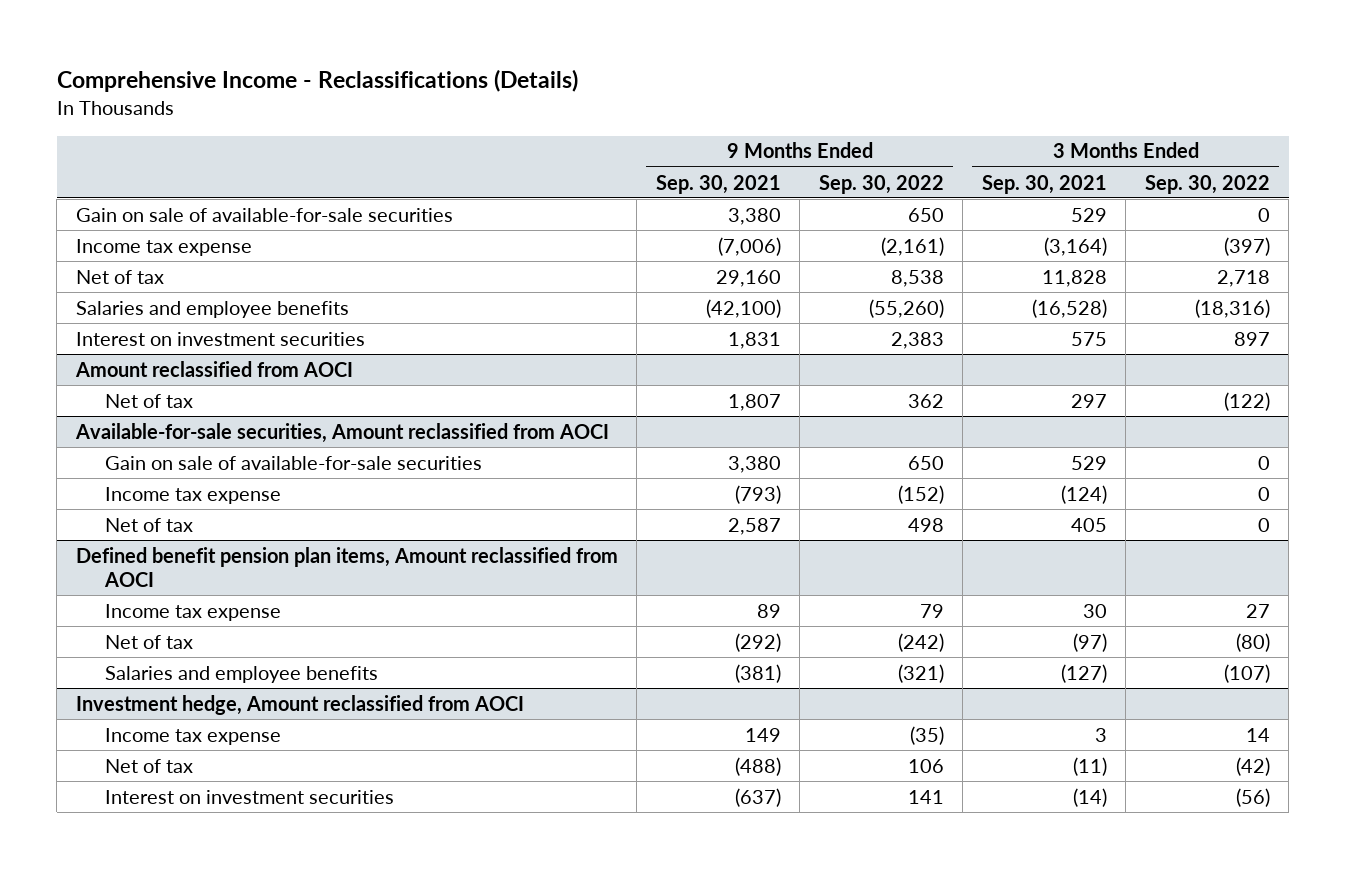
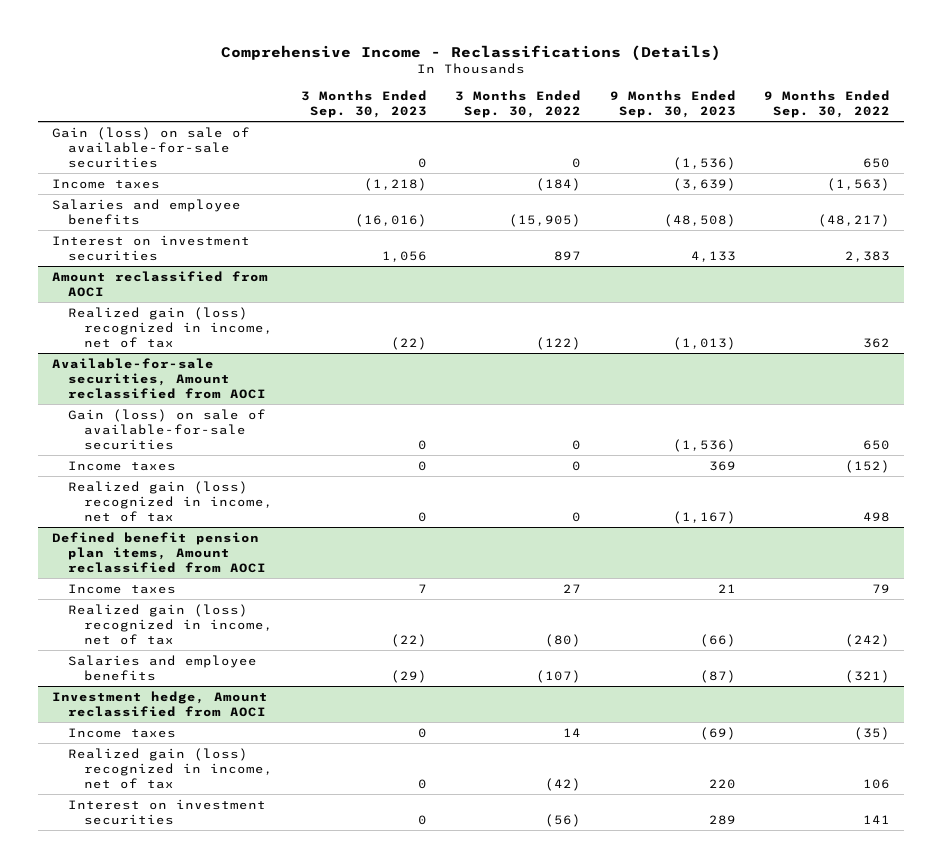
- | 9 Months Ended Sep. 30, 2021 | 9 Months Ended Sep. 30, 2022 | 3 Months Ended Sep. 30, 2021 | 3 Months Ended Sep. 30, 2022
+ | 3 Months Ended Sep. 30, 2023 | 3 Months Ended Sep. 30, 2022 | 9 Months Ended Sep. 30, 2023 | 9 Months Ended Sep. 30, 2022
- Gain on sale of available-for-sale securities | 3,380 | 650 | 529 | 0
- Income tax expense | (7,006) | (2,161) | (3,164) | (397)
- Net of tax | 29,160 | 8,538 | 11,828 | 2,718
- Salaries and employee benefits | (42,100) | (55,260) | (16,528) | (18,316)
+ Gain (loss) on sale of available-for-sale securities | 0 | 0 | (1,536) | 650
+ Income taxes | (1,218) | (184) | (3,639) | (1,563)
+ Salaries and employee benefits | (16,016) | (15,905) | (48,508) | (48,217)
@ Amount reclassified from AOCI
- Net of tax | 1,807 | 362 | 297 | (122)
+ Realized gain (loss) recognized in income, net of tax | (22) | (122) | (1,013) | 362
@ Available-for-sale securities, Amount reclassified from AOCI
- Gain on sale of available-for-sale securities | 3,380 | 650 | 529 | 0
- Income tax expense | (793) | (152) | (124) | 0
- Net of tax | 2,587 | 498 | 405 | 0
+ Gain (loss) on sale of available-for-sale securities | 0 | 0 | (1,536) | 650
+ Income taxes | 0 | 0 | 369 | (152)
+ Realized gain (loss) recognized in income, net of tax | 0 | 0 | (1,167) | 498
@ Defined benefit pension plan items, Amount reclassified from AOCI
- Income tax expense | 89 | 79 | 30 | 27
- Net of tax | (292) | (242) | (97) | (80)
+ Income taxes | 7 | 27 | 21 | 79
+ Realized gain (loss) recognized in income, net of tax | (22) | (80) | (66) | (242)
@ Investment hedge, Amount reclassified from AOCI
- Income tax expense | 149 | (35) | 3 | 14
- Net of tax | (488) | 106 | (11) | (42)
+ Income taxes | 0 | 14 | (69) | (35)
+ Realized gain (loss) recognized in income, net of tax | 0 | (42) | 220 | 106

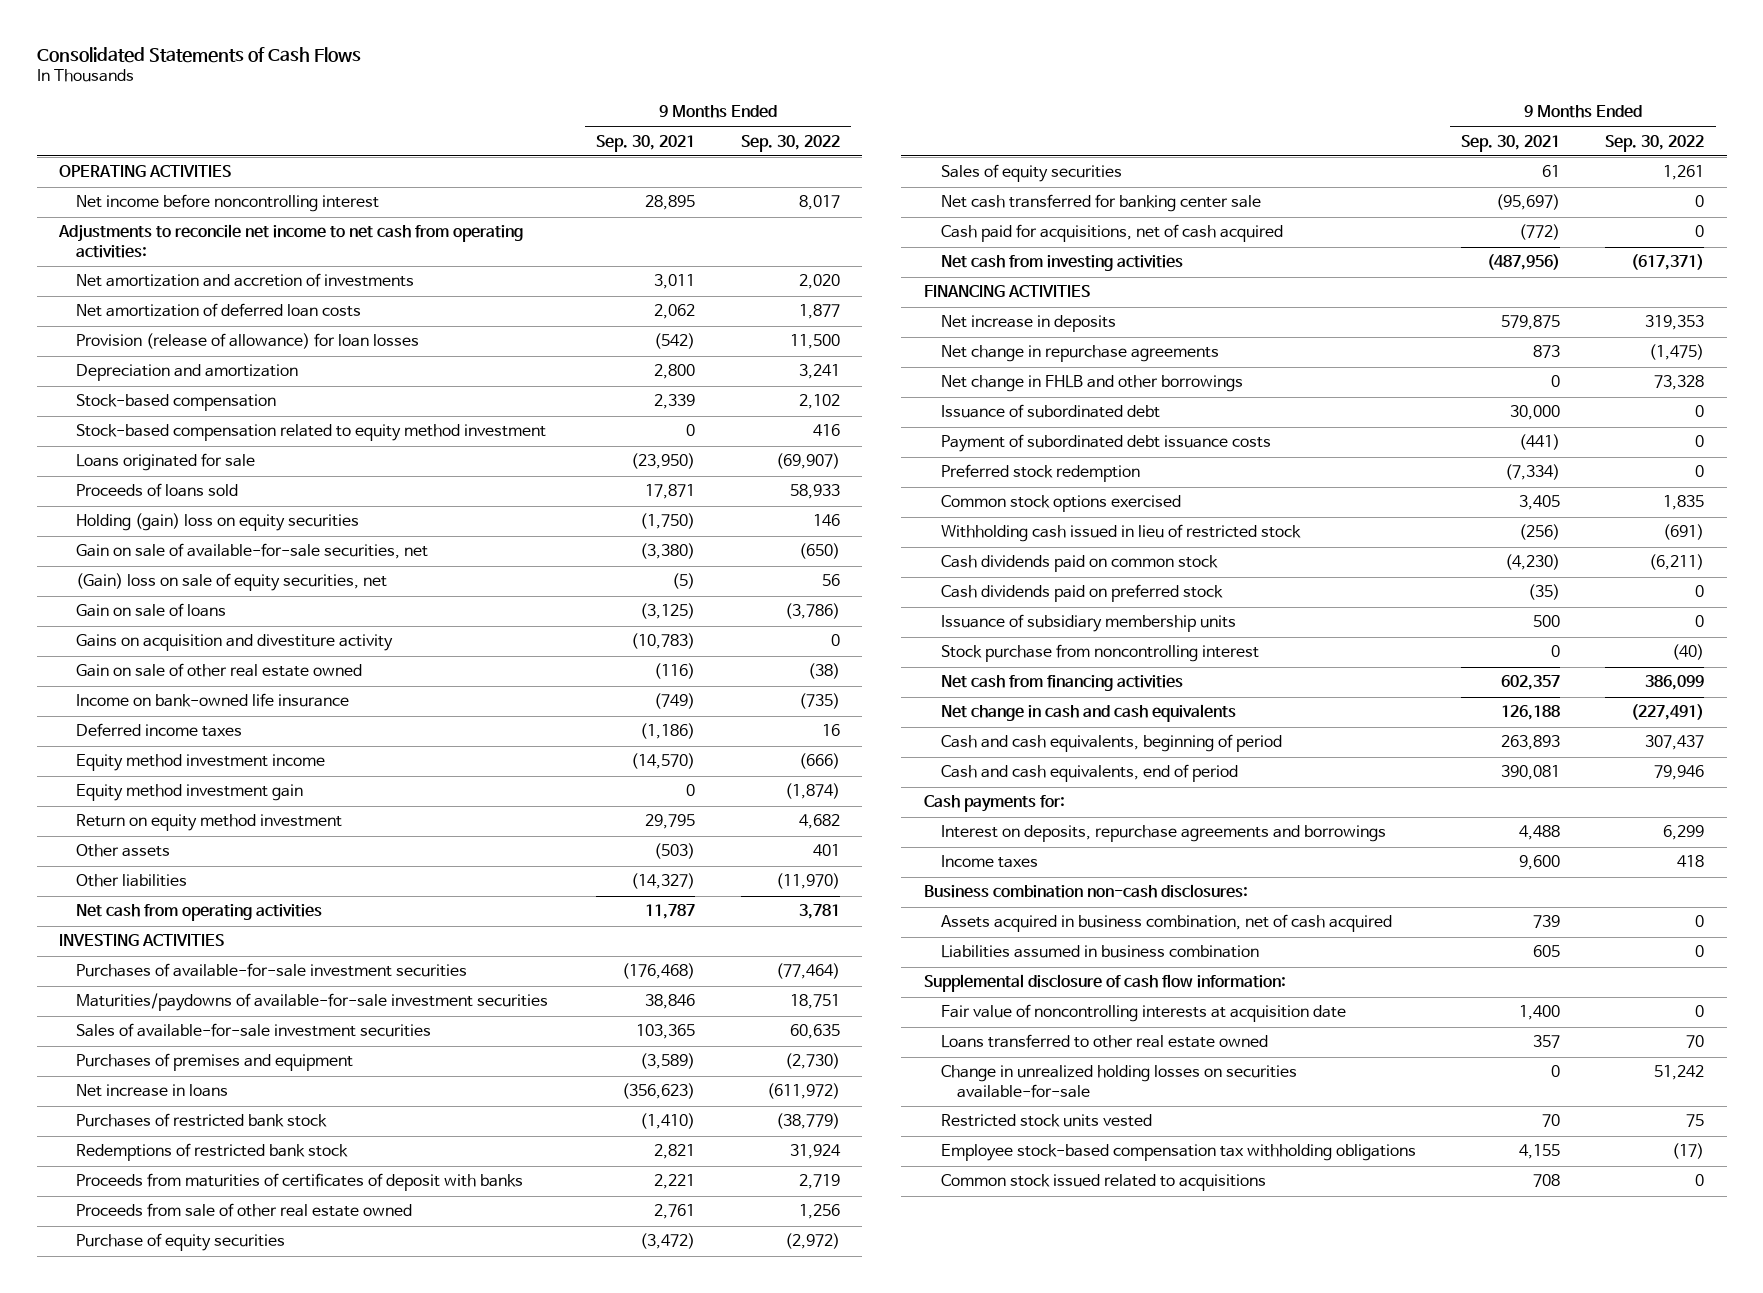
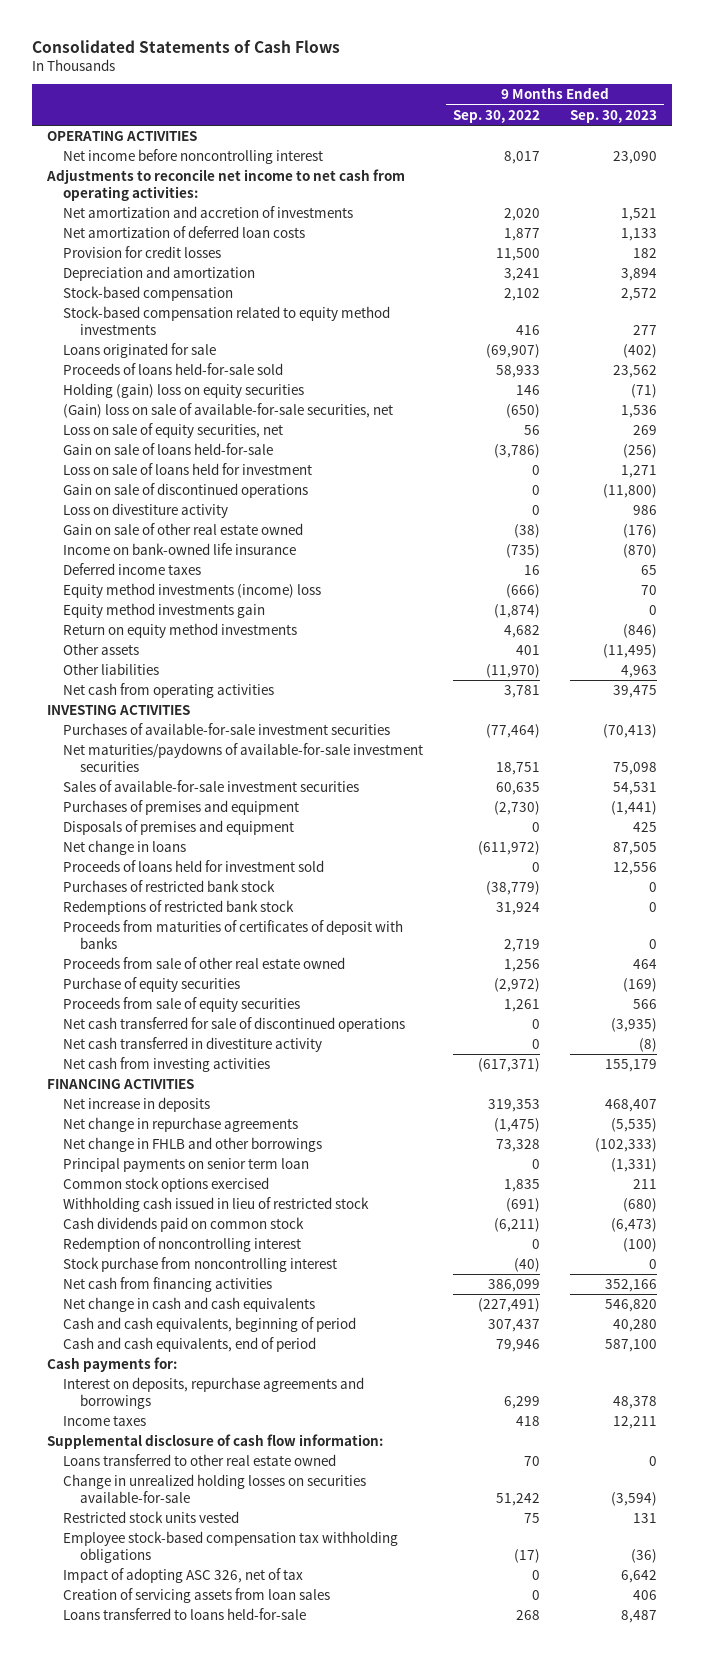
- | 9 Months Ended Sep. 30, 2021 | 9 Months Ended Sep. 30, 2022
+ | 9 Months Ended Sep. 30, 2022 | 9 Months Ended Sep. 30, 2023
- Provision (release of allowance) for loan losses | (542) | 11,500
+ Provision for credit losses | 11,500 | 182
- Stock-based compensation related to equity method investment | 0 | 416
+ Stock-based compensation related to equity method investments | 416 | 277
- Proceeds of loans sold | 17,871 | 58,933
+ Proceeds of loans held-for-sale sold | 58,933 | 23,562
- Gain on sale of available-for-sale securities, net | (3,380) | (650)
- (Gain) loss on sale of equity securities, net | (5) | 56
- Gain on sale of loans | (3,125) | (3,786)
- Gains on acquisition and divestiture activity | (10,783) | 0
+ (Gain) loss on sale of available-for-sale securities, net | (650) | 1,536
+ Loss on sale of equity securities, net | 56 | 269
+ Gain on sale of loans held-for-sale | (3,786) | (256)
+ Loss on sale of loans held for investment | 0 | 1,271
+ Gain on sale of discontinued operations | 0 | (11,800)
+ Loss on divestiture activity | 0 | 986
- Equity method investment income | (14,570) | (666)
- Equity method investment gain | 0 | (1,874)
- Return on equity method investment | 29,795 | 4,682
+ Equity method investments (income) loss | (666) | 70
+ Equity method investments gain | (1,874) | 0
+ Return on equity method investments | 4,682 | (846)
- Maturities/paydowns of available-for-sale investment securities | 38,846 | 18,751
+ Net maturities/paydowns of available-for-sale investment securities | 18,751 | 75,098
- Net increase in loans | (356,623) | (611,972)
+ Disposals of premises and equipment | 0 | 425
+ Net change in loans | (611,972) | 87,505
+ Proceeds of loans held for investment sold | 0 | 12,556
- Sales of equity securities | 61 | 1,261
- Net cash transferred for banking center sale | (95,697) | 0
- Cash paid for acquisitions, net of cash acquired | (772) | 0
+ Proceeds from sale of equity securities | 1,261 | 566
+ Net cash transferred for sale of discontinued operations | 0 | (3,935)
+ Net cash transferred in divestiture activity | 0 | (8)
- Issuance of subordinated debt | 30,000 | 0
- Payment of subordinated debt issuance costs | (441) | 0
- Preferred stock redemption | (7,334) | 0
+ Principal payments on senior term loan | 0 | (1,331)
- Cash dividends paid on preferred stock | (35) | 0
- Issuance of subsidiary membership units | 500 | 0
+ Redemption of noncontrolling interest | 0 | (100)
- Business combination non-cash disclosures:
- Assets acquired in business combination, net of cash acquired | 739 | 0
- Liabilities assumed in business combination | 605 | 0
- Fair value of noncontrolling interests at acquisition date | 1,400 | 0
- Common stock issued related to acquisitions | 708 | 0
+ Impact of adopting ASC 326, net of tax | 0 | 6,642
+ Creation of servicing assets from loan sales | 0 | 406
+ Loans transferred to loans held-for-sale | 268 | 8,487

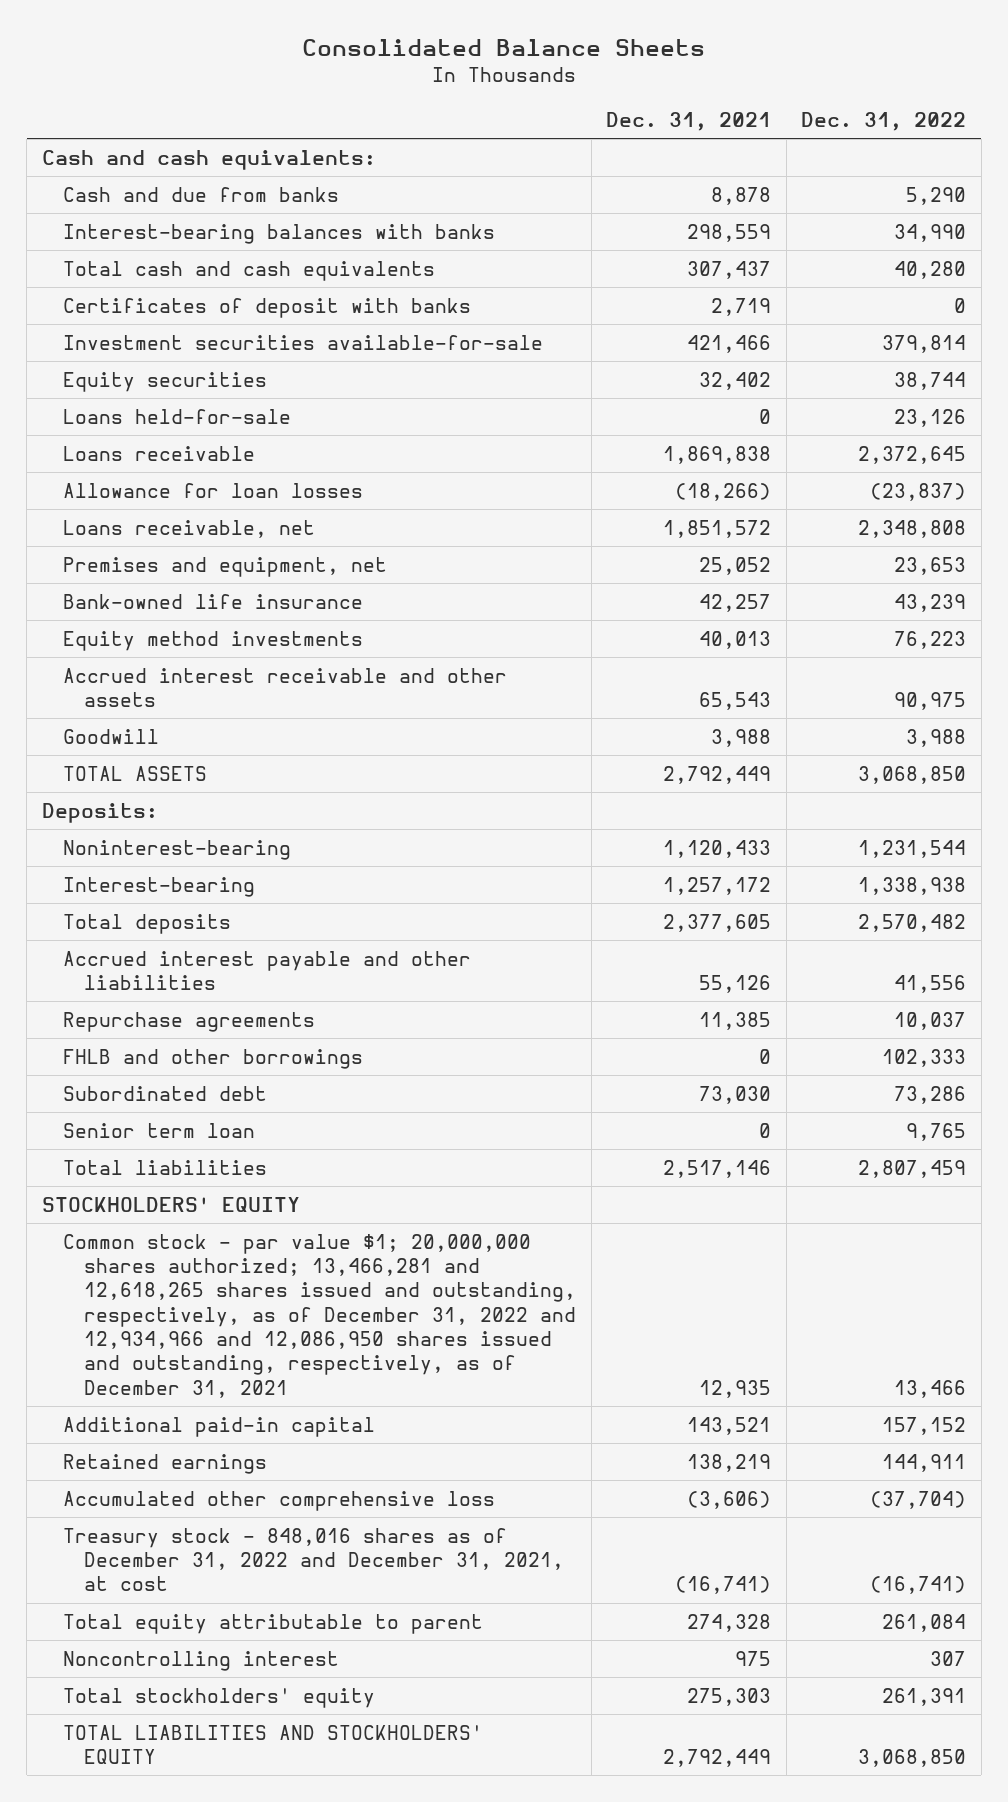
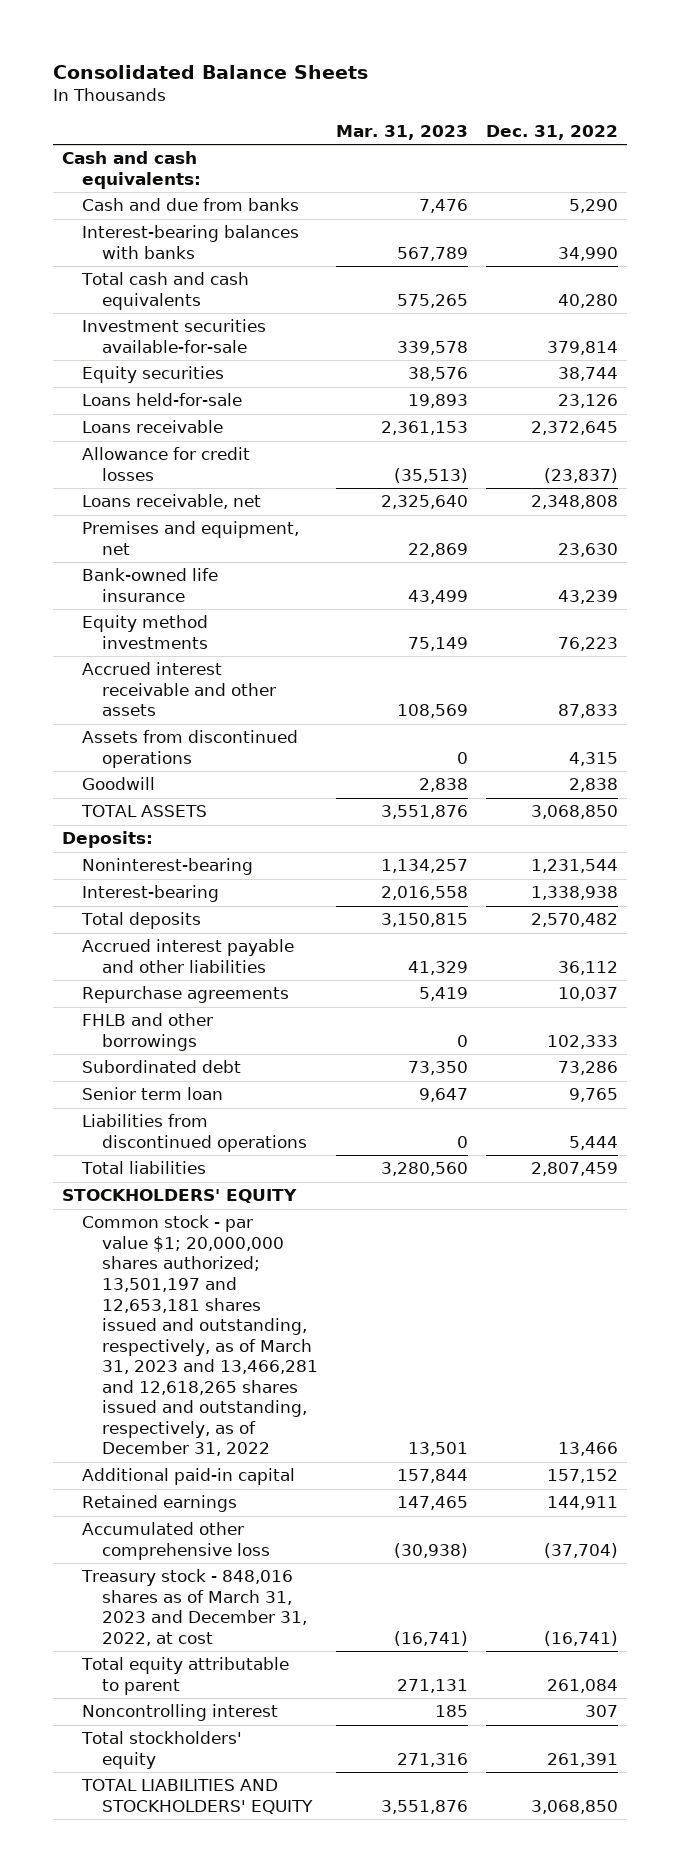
- | Dec. 31, 2021 | Dec. 31, 2022
+ | Mar. 31, 2023 | Dec. 31, 2022
- Certificates of deposit with banks | 2,719 | 0
- Allowance for loan losses | (18,266) | (23,837)
+ Allowance for credit losses | (35,513) | (23,837)
- Premises and equipment, net | 25,052 | 23,653
+ Premises and equipment, net | 22,869 | 23,630
- Accrued interest receivable and other assets | 65,543 | 90,975
- Goodwill | 3,988 | 3,988
+ Accrued interest receivable and other assets | 108,569 | 87,833
+ Assets from discontinued operations | 0 | 4,315
+ Goodwill | 2,838 | 2,838
- Accrued interest payable and other liabilities | 55,126 | 41,556
+ Accrued interest payable and other liabilities | 41,329 | 36,112
+ Liabilities from discontinued operations | 0 | 5,444
- Common stock - par value $1; 20,000,000 shares authorized; 13,466,281 and 12,618,265 shares issued and outstanding, respectively, as of December 31, 2022 and 12,934,966 and 12,086,950 shares issued and outstanding, respectively, as of December 31, 2021 | 12,935 | 13,466
+ Common stock - par value $1; 20,000,000 shares authorized; 13,501,197 and 12,653,181 shares issued and outstanding, respectively, as of March 31, 2023 and 13,466,281 and 12,618,265 shares issued and outstanding, respectively, as of December 31, 2022 | 13,501 | 13,466
- Treasury stock - 848,016 shares as of December 31, 2022 and December 31, 2021, at cost | (16,741) | (16,741)
+ Treasury stock - 848,016 shares as of March 31, 2023 and December 31, 2022, at cost | (16,741) | (16,741)

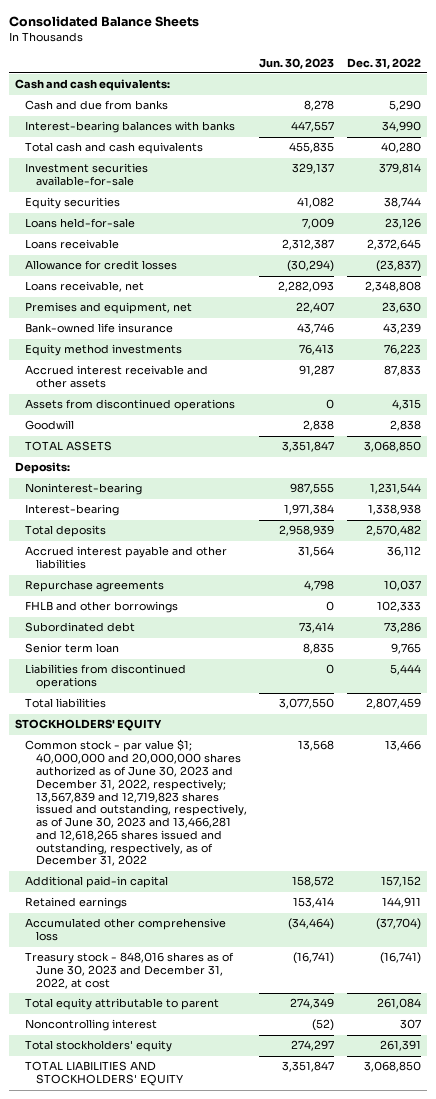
- | Mar. 31, 2023 | Dec. 31, 2022
+ | Jun. 30, 2023 | Dec. 31, 2022
- Common stock - par value $1; 20,000,000 shares authorized; 13,501,197 and 12,653,181 shares issued and outstanding, respectively, as of March 31, 2023 and 13,466,281 and 12,618,265 shares issued and outstanding, respectively, as of December 31, 2022 | 13,501 | 13,466
+ Common stock - par value $1; 40,000,000 and 20,000,000 shares authorized as of June 30, 2023 and December 31, 2022, respectively; 13,567,839 and 12,719,823 shares issued and outstanding, respectively, as of June 30, 2023 and 13,466,281 and 12,618,265 shares issued and outstanding, respectively, as of December 31, 2022 | 13,568 | 13,466
- Treasury stock - 848,016 shares as of March 31, 2023 and December 31, 2022, at cost | (16,741) | (16,741)
+ Treasury stock - 848,016 shares as of June 30, 2023 and December 31, 2022, at cost | (16,741) | (16,741)

